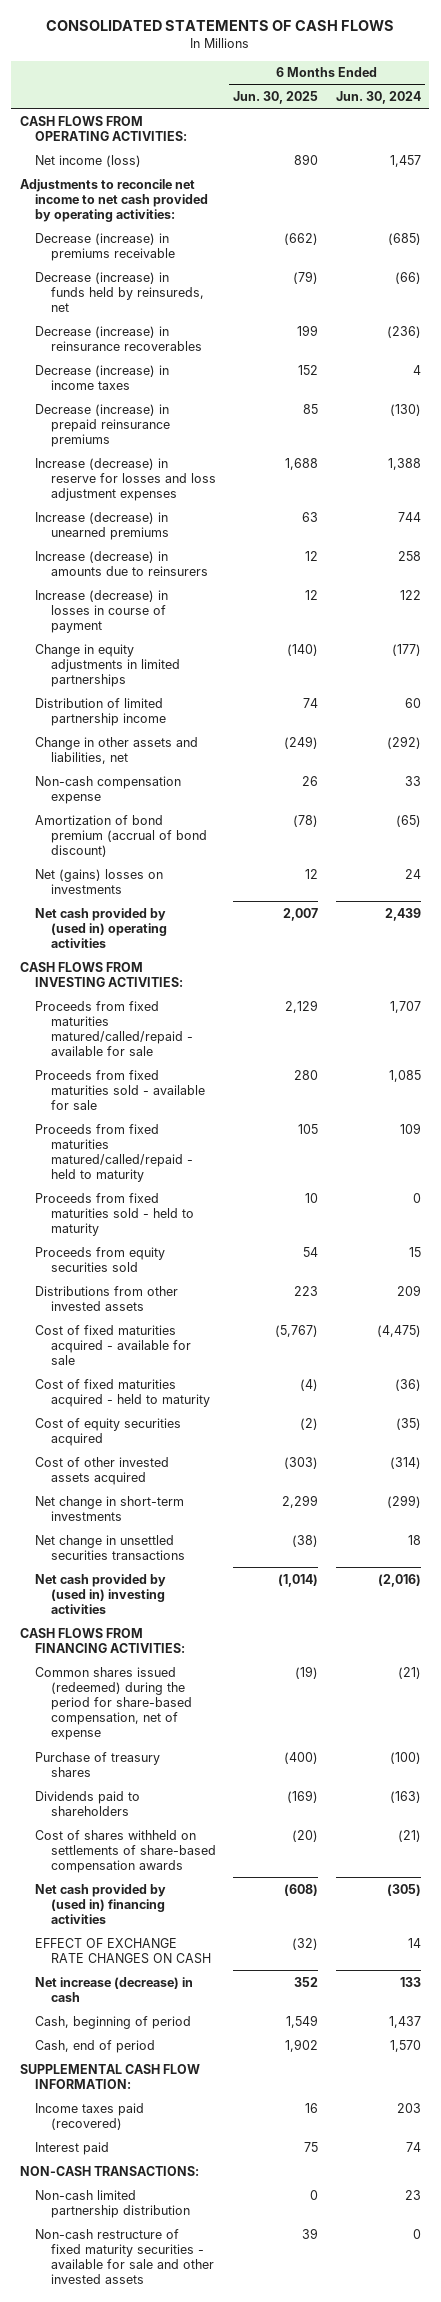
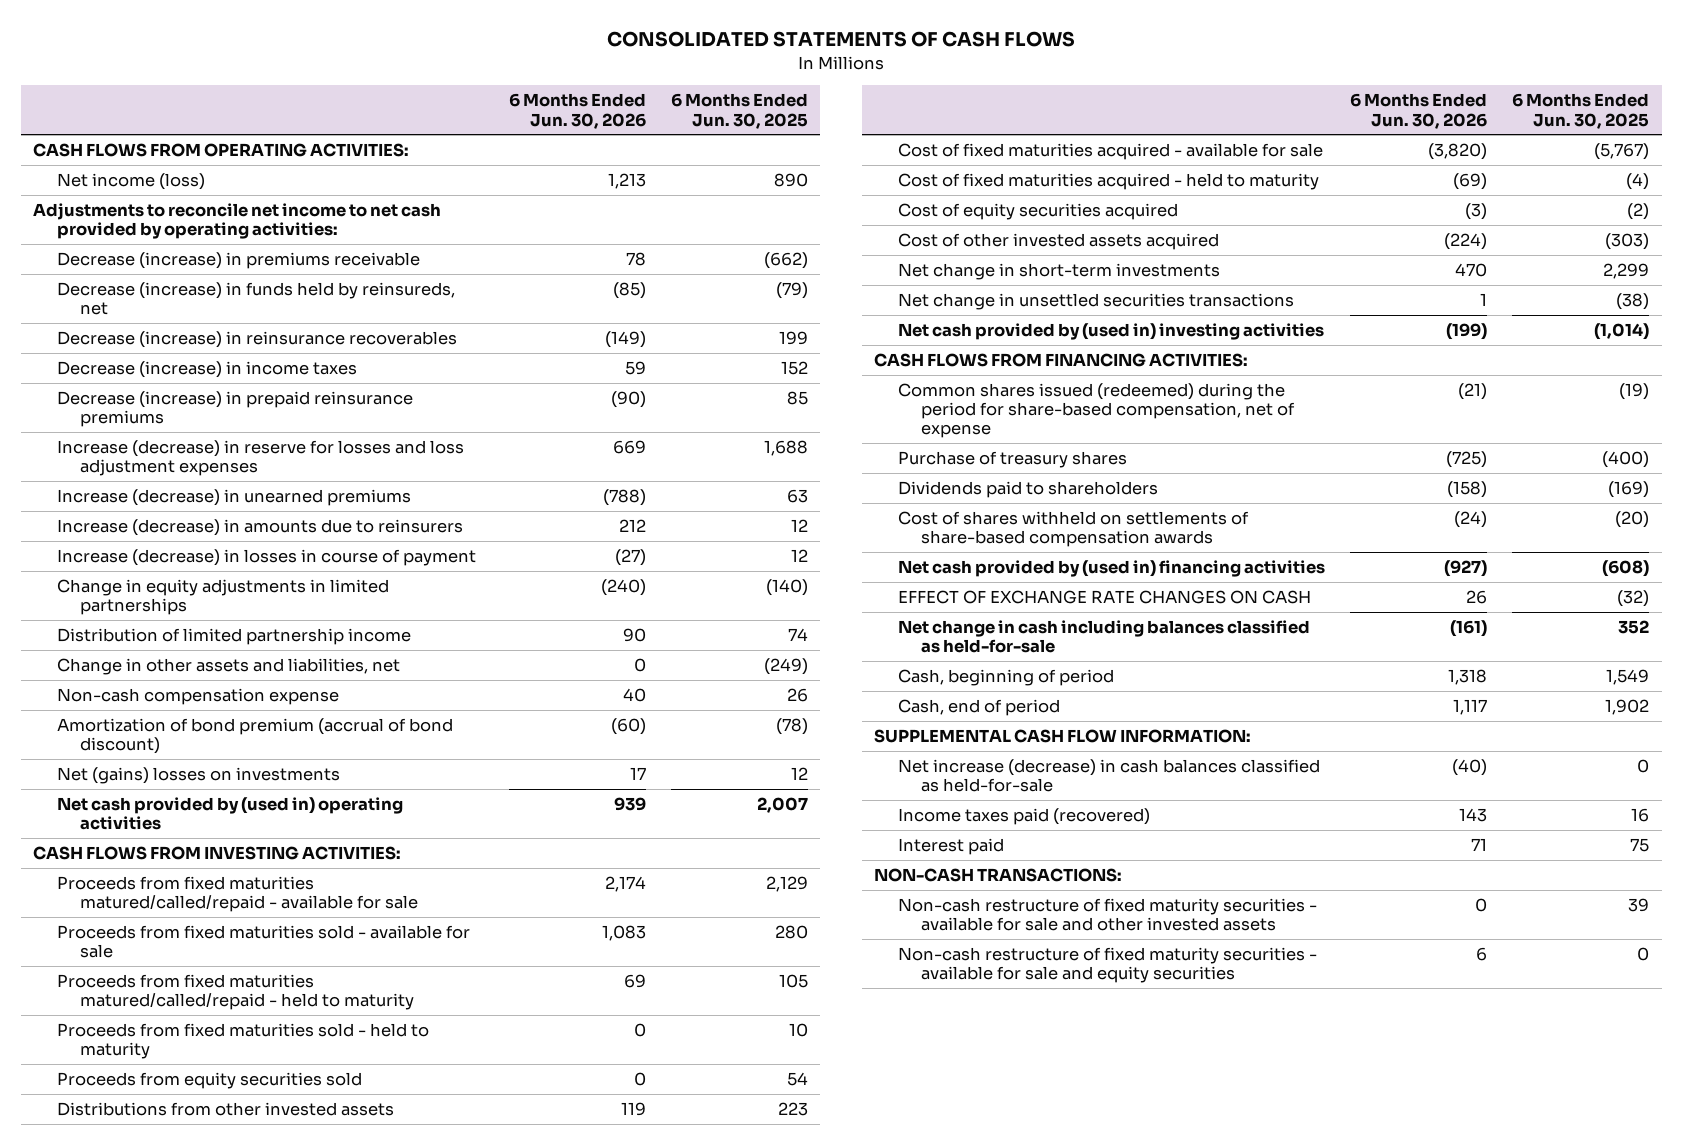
- | 6 Months Ended Jun. 30, 2025 | 6 Months Ended Jun. 30, 2024
+ | 6 Months Ended Jun. 30, 2026 | 6 Months Ended Jun. 30, 2025
- Net increase (decrease) in cash | 352 | 133
+ Net change in cash including balances classified as held-for-sale | (161) | 352
+ Net increase (decrease) in cash balances classified as held-for-sale | (40) | 0
- Non-cash limited partnership distribution | 0 | 23
+ Non-cash restructure of fixed maturity securities - available for sale and equity securities | 6 | 0

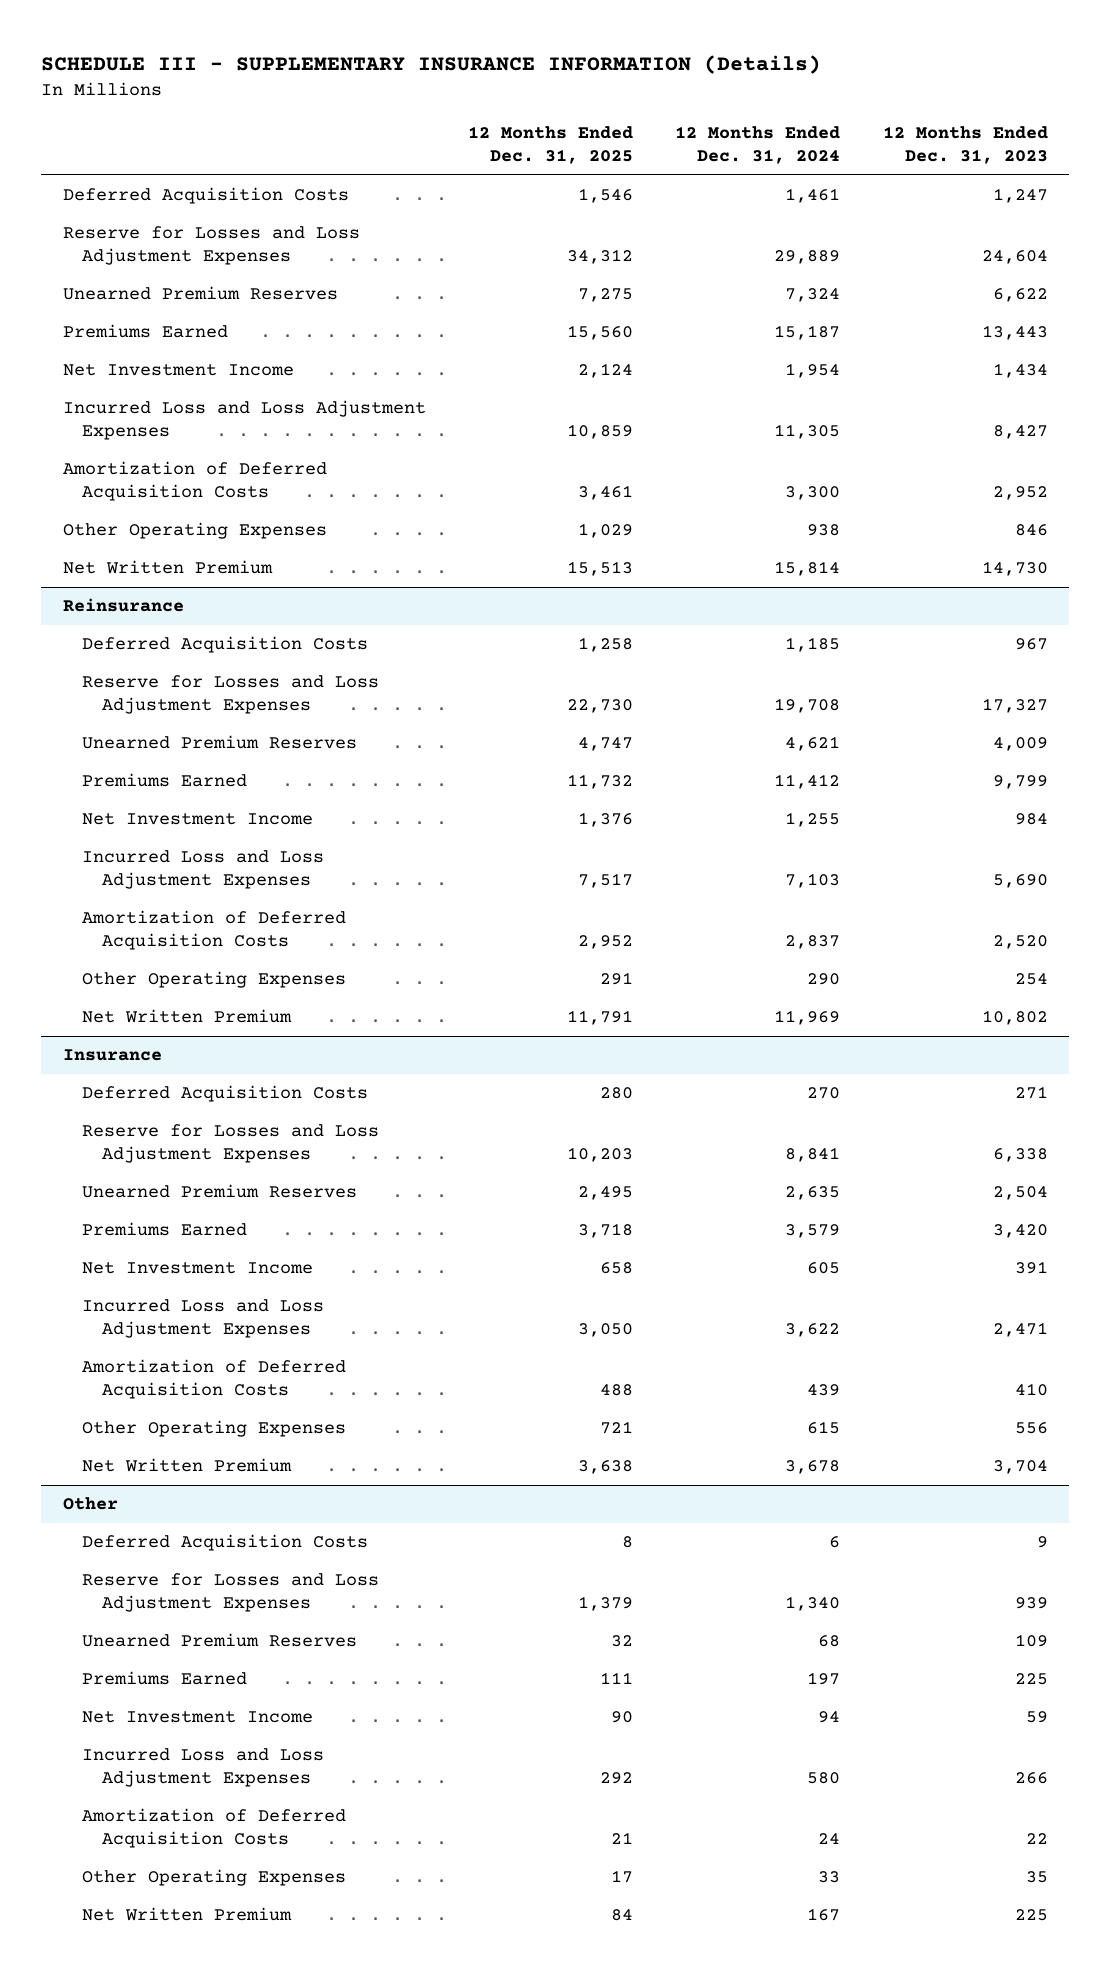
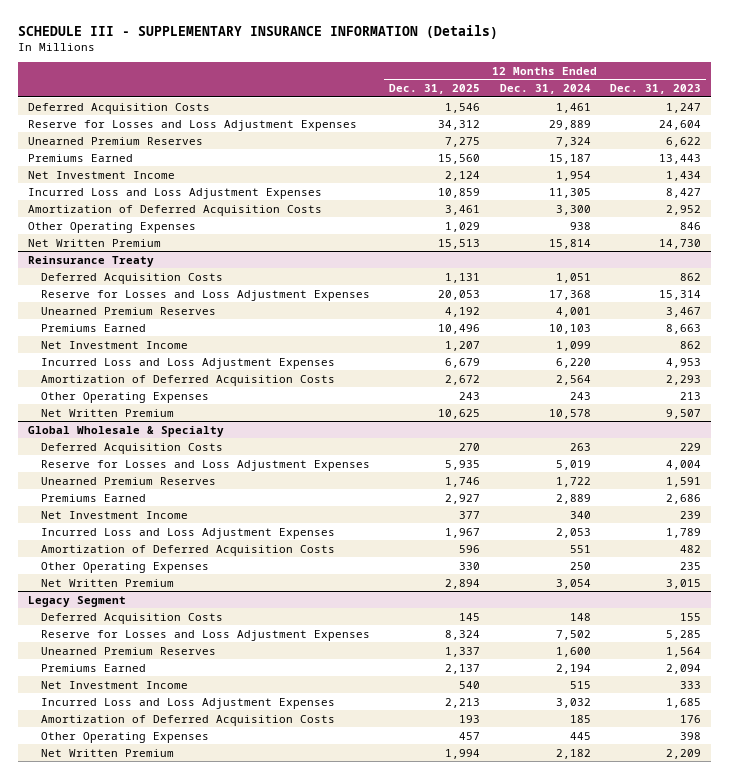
- Reinsurance
- Deferred Acquisition Costs | 1,258 | 1,185 | 967
- Reserve for Losses and Loss Adjustment Expenses | 22,730 | 19,708 | 17,327
- Unearned Premium Reserves | 4,747 | 4,621 | 4,009
- Premiums Earned | 11,732 | 11,412 | 9,799
- Net Investment Income | 1,376 | 1,255 | 984
- Incurred Loss and Loss Adjustment Expenses | 7,517 | 7,103 | 5,690
- Amortization of Deferred Acquisition Costs | 2,952 | 2,837 | 2,520
- Other Operating Expenses | 291 | 290 | 254
- Net Written Premium | 11,791 | 11,969 | 10,802
- Insurance
- Deferred Acquisition Costs | 280 | 270 | 271
- Reserve for Losses and Loss Adjustment Expenses | 10,203 | 8,841 | 6,338
- Unearned Premium Reserves | 2,495 | 2,635 | 2,504
- Premiums Earned | 3,718 | 3,579 | 3,420
- Net Investment Income | 658 | 605 | 391
- Incurred Loss and Loss Adjustment Expenses | 3,050 | 3,622 | 2,471
- Amortization of Deferred Acquisition Costs | 488 | 439 | 410
- Other Operating Expenses | 721 | 615 | 556
- Net Written Premium | 3,638 | 3,678 | 3,704
- Other
- Deferred Acquisition Costs | 8 | 6 | 9
- Reserve for Losses and Loss Adjustment Expenses | 1,379 | 1,340 | 939
- Unearned Premium Reserves | 32 | 68 | 109
- Premiums Earned | 111 | 197 | 225
- Net Investment Income | 90 | 94 | 59
- Incurred Loss and Loss Adjustment Expenses | 292 | 580 | 266
- Amortization of Deferred Acquisition Costs | 21 | 24 | 22
- Other Operating Expenses | 17 | 33 | 35
- Net Written Premium | 84 | 167 | 225
+ Reinsurance Treaty
+ Deferred Acquisition Costs | 1,131 | 1,051 | 862
+ Reserve for Losses and Loss Adjustment Expenses | 20,053 | 17,368 | 15,314
+ Unearned Premium Reserves | 4,192 | 4,001 | 3,467
+ Premiums Earned | 10,496 | 10,103 | 8,663
+ Net Investment Income | 1,207 | 1,099 | 862
+ Incurred Loss and Loss Adjustment Expenses | 6,679 | 6,220 | 4,953
+ Amortization of Deferred Acquisition Costs | 2,672 | 2,564 | 2,293
+ Other Operating Expenses | 243 | 243 | 213
+ Net Written Premium | 10,625 | 10,578 | 9,507
+ Global Wholesale & Specialty
+ Deferred Acquisition Costs | 270 | 263 | 229
+ Reserve for Losses and Loss Adjustment Expenses | 5,935 | 5,019 | 4,004
+ Unearned Premium Reserves | 1,746 | 1,722 | 1,591
+ Premiums Earned | 2,927 | 2,889 | 2,686
+ Net Investment Income | 377 | 340 | 239
+ Incurred Loss and Loss Adjustment Expenses | 1,967 | 2,053 | 1,789
+ Amortization of Deferred Acquisition Costs | 596 | 551 | 482
+ Other Operating Expenses | 330 | 250 | 235
+ Net Written Premium | 2,894 | 3,054 | 3,015
+ Legacy Segment
+ Deferred Acquisition Costs | 145 | 148 | 155
+ Reserve for Losses and Loss Adjustment Expenses | 8,324 | 7,502 | 5,285
+ Unearned Premium Reserves | 1,337 | 1,600 | 1,564
+ Premiums Earned | 2,137 | 2,194 | 2,094
+ Net Investment Income | 540 | 515 | 333
+ Incurred Loss and Loss Adjustment Expenses | 2,213 | 3,032 | 1,685
+ Amortization of Deferred Acquisition Costs | 193 | 185 | 176
+ Other Operating Expenses | 457 | 445 | 398
+ Net Written Premium | 1,994 | 2,182 | 2,209

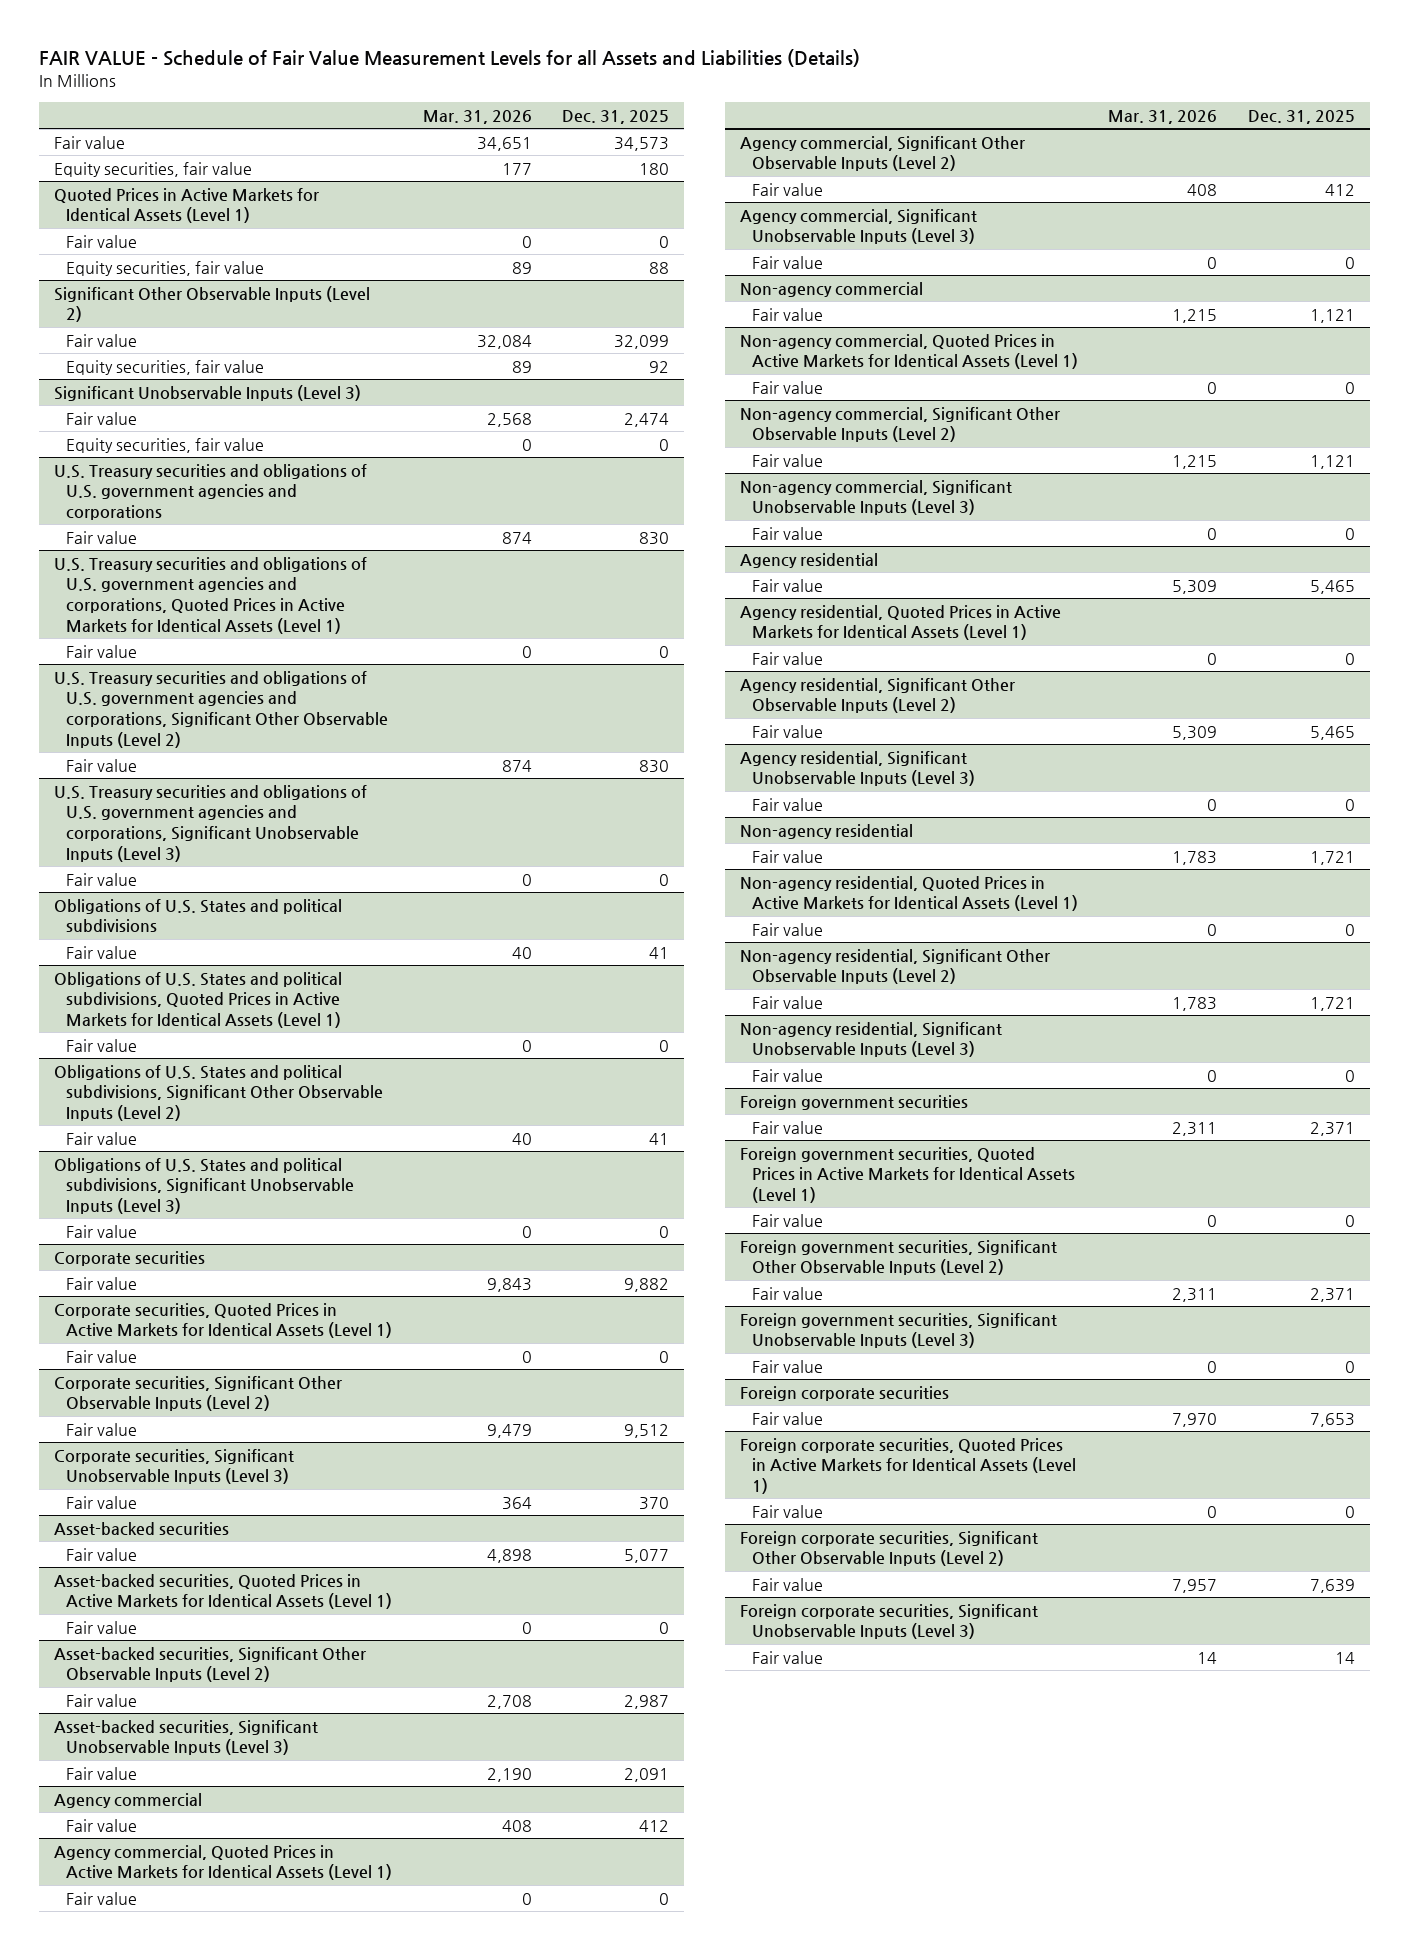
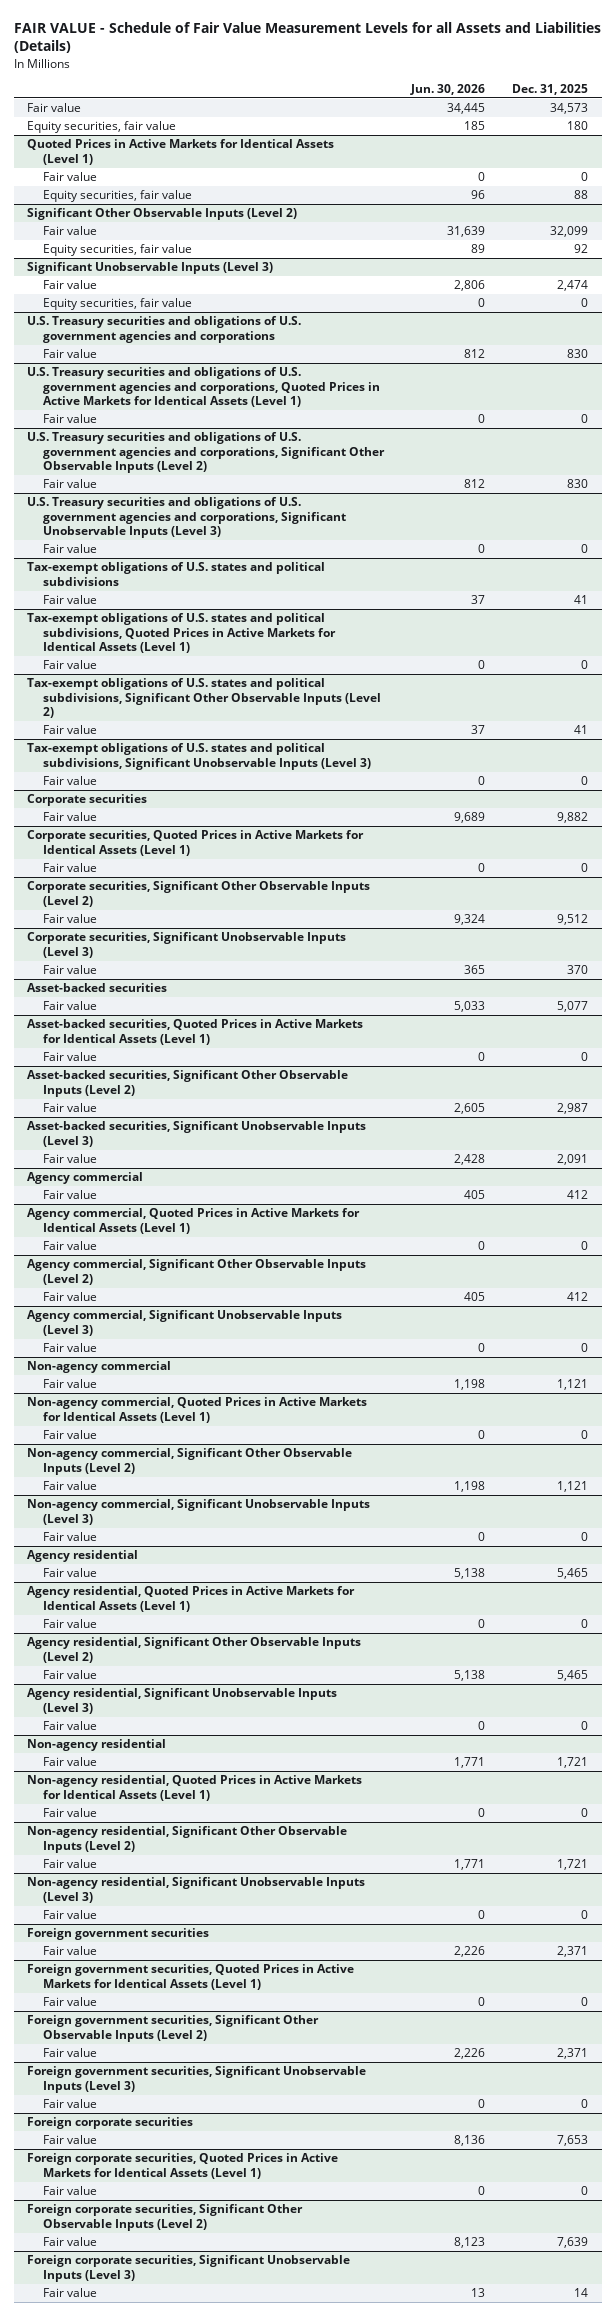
- | Mar. 31, 2026 | Dec. 31, 2025
+ | Jun. 30, 2026 | Dec. 31, 2025
- Obligations of U.S. States and political subdivisions
+ Tax-exempt obligations of U.S. states and political subdivisions
- Obligations of U.S. States and political subdivisions, Quoted Prices in Active Markets for Identical Assets (Level 1)
+ Tax-exempt obligations of U.S. states and political subdivisions, Quoted Prices in Active Markets for Identical Assets (Level 1)
- Obligations of U.S. States and political subdivisions, Significant Other Observable Inputs (Level 2)
+ Tax-exempt obligations of U.S. states and political subdivisions, Significant Other Observable Inputs (Level 2)
- Obligations of U.S. States and political subdivisions, Significant Unobservable Inputs (Level 3)
+ Tax-exempt obligations of U.S. states and political subdivisions, Significant Unobservable Inputs (Level 3)

